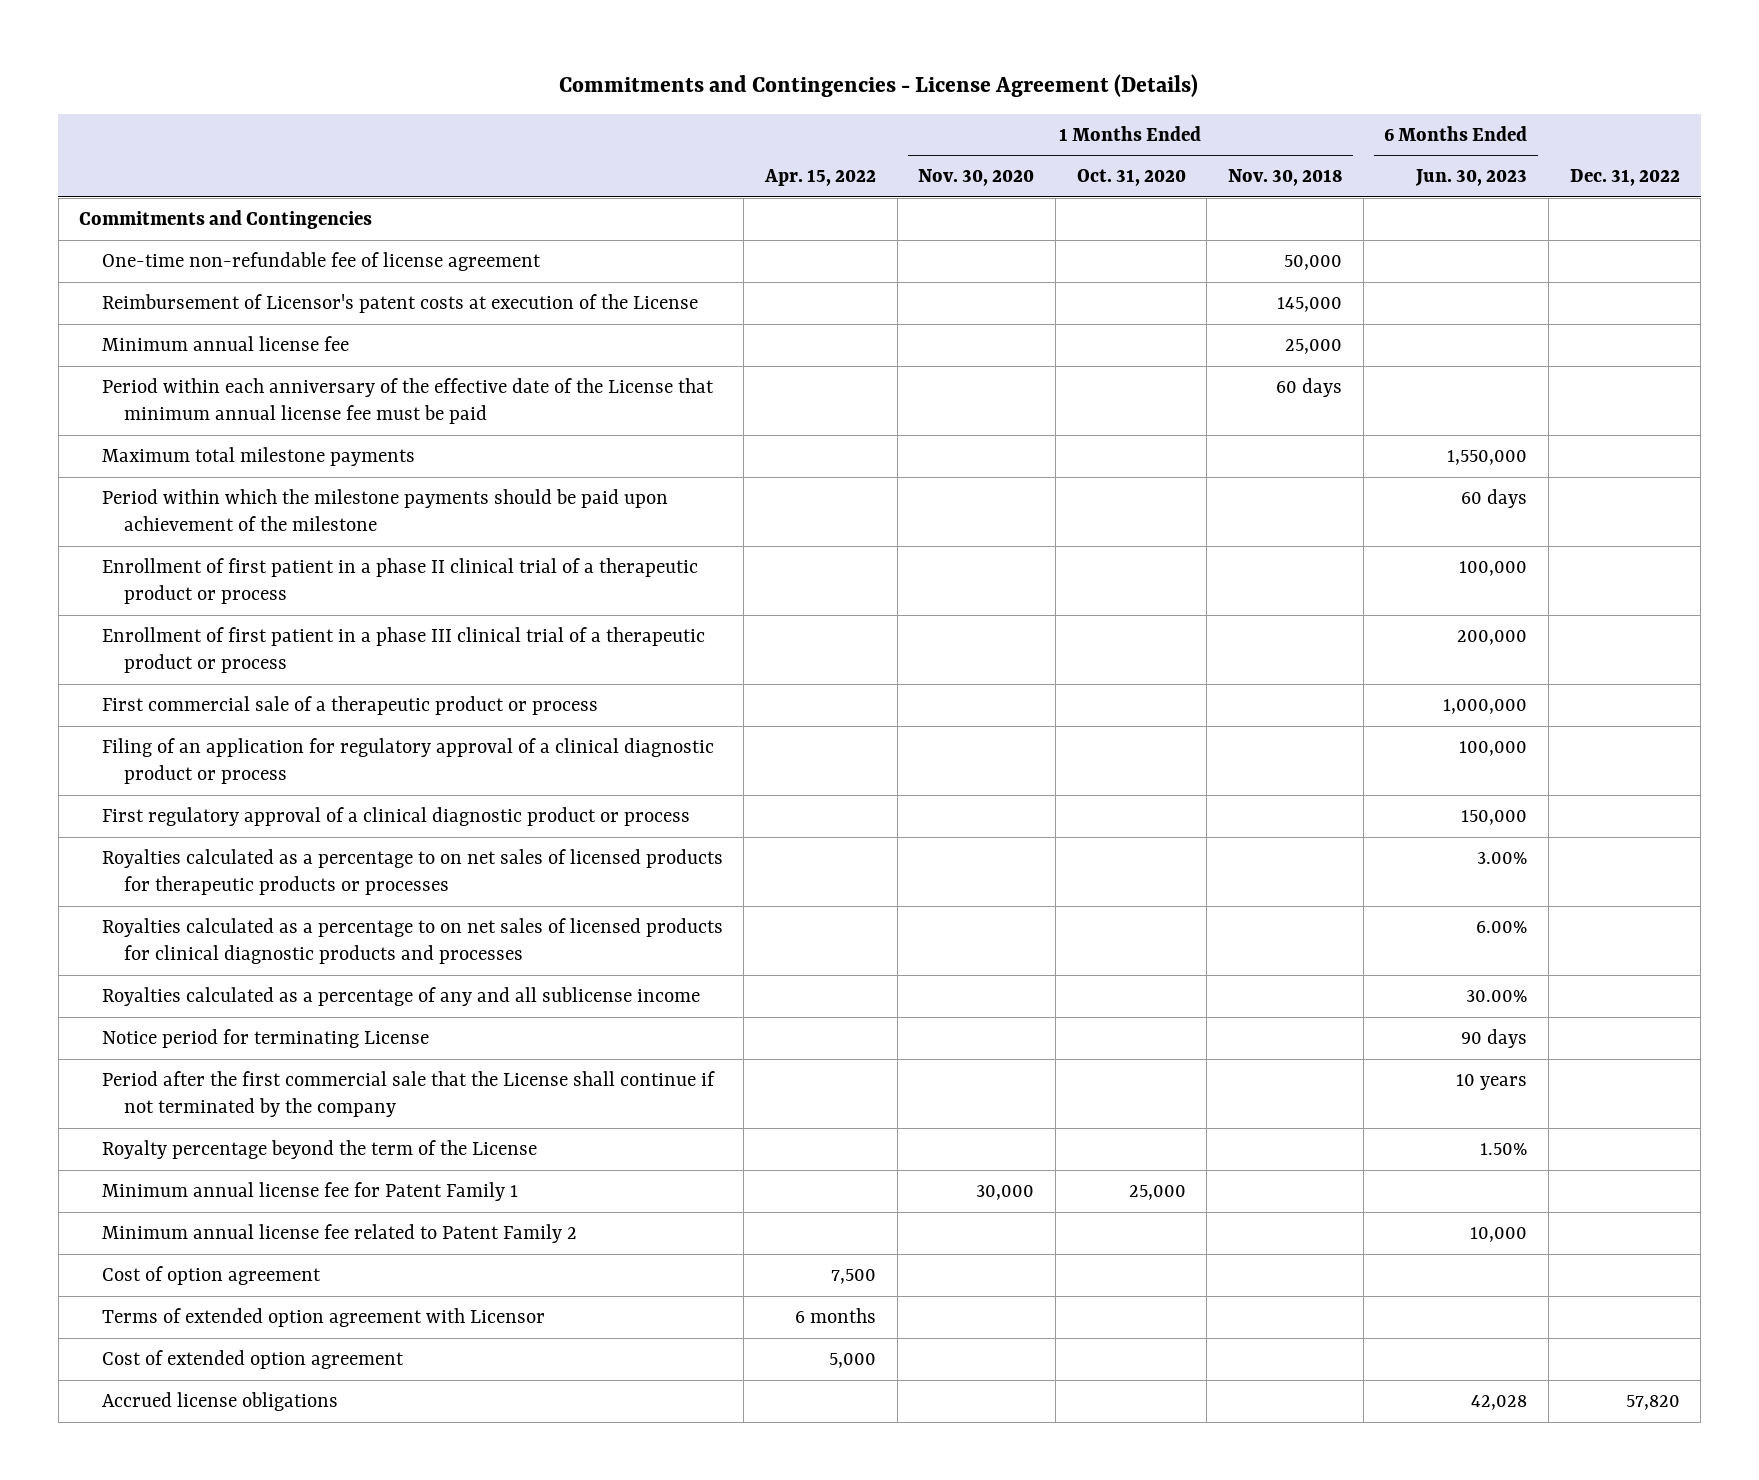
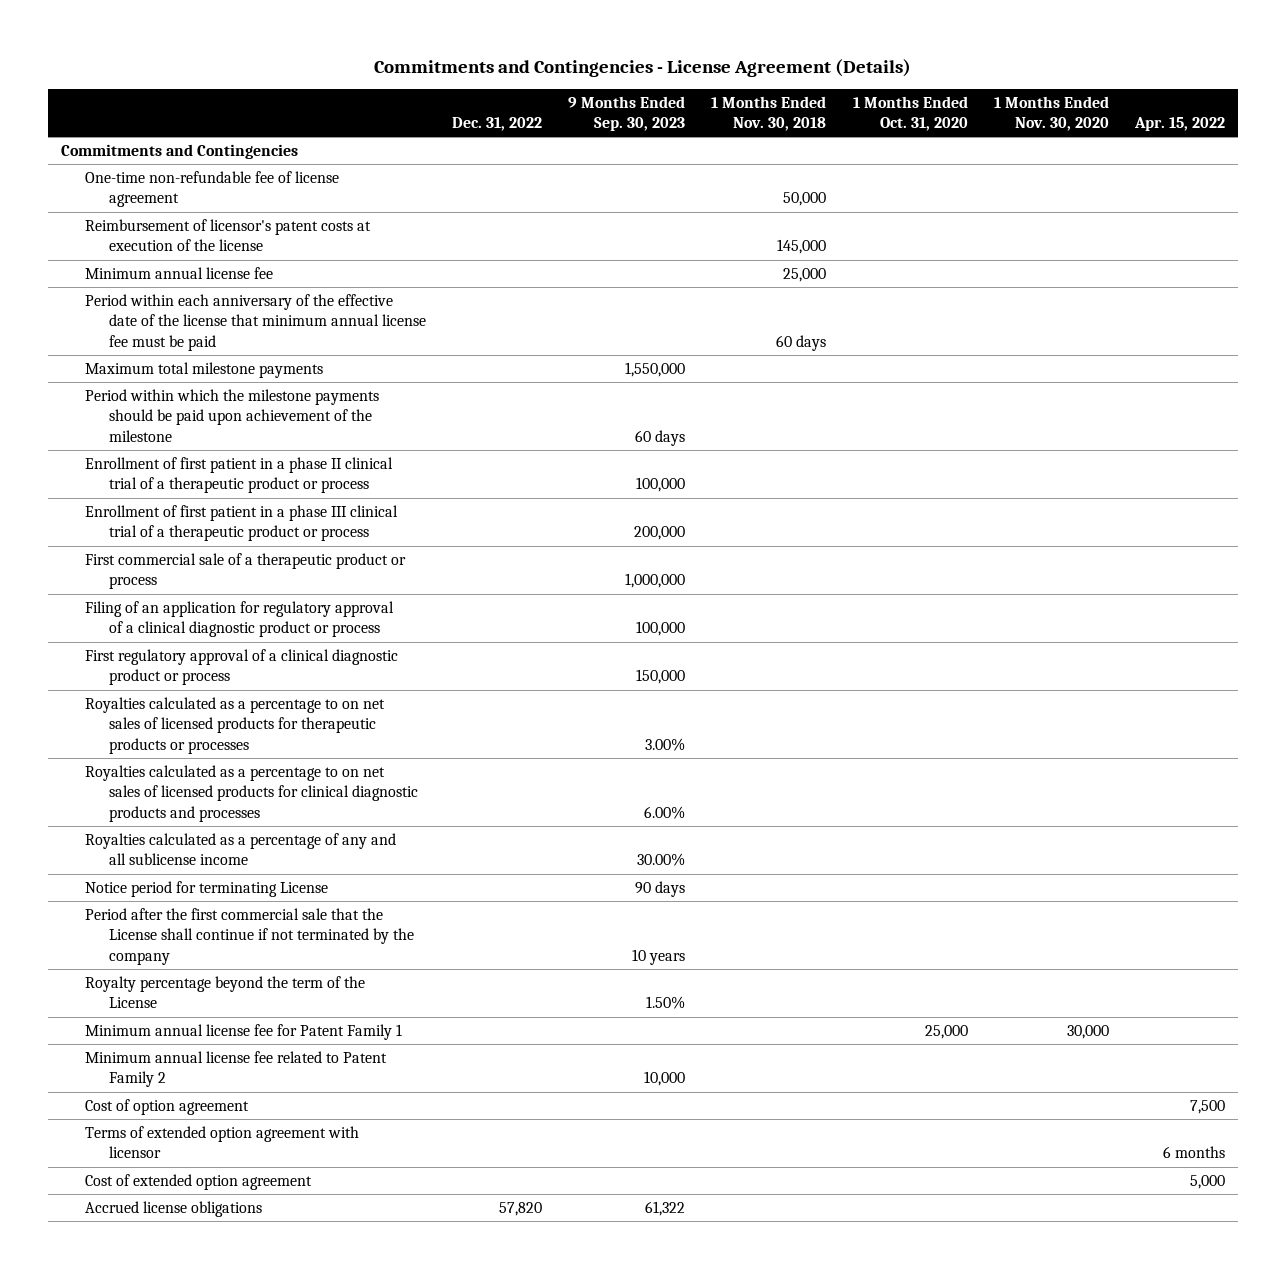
- | Apr. 15, 2022 | 1 Months Ended Nov. 30, 2020 | 1 Months Ended Oct. 31, 2020 | 1 Months Ended Nov. 30, 2018 | 6 Months Ended Jun. 30, 2023 | Dec. 31, 2022
+ | Dec. 31, 2022 | 9 Months Ended Sep. 30, 2023 | 1 Months Ended Nov. 30, 2018 | 1 Months Ended Oct. 31, 2020 | 1 Months Ended Nov. 30, 2020 | Apr. 15, 2022
- Reimbursement of Licensor's patent costs at execution of the License | | | | 145,000 | |
+ Reimbursement of licensor's patent costs at execution of the license | | | 145,000 | | |
- Period within each anniversary of the effective date of the License that minimum annual license fee must be paid | | | | 60 days | |
+ Period within each anniversary of the effective date of the license that minimum annual license fee must be paid | | | 60 days | | |
- Terms of extended option agreement with Licensor | 6 months | | | | |
+ Terms of extended option agreement with licensor | | | | | | 6 months

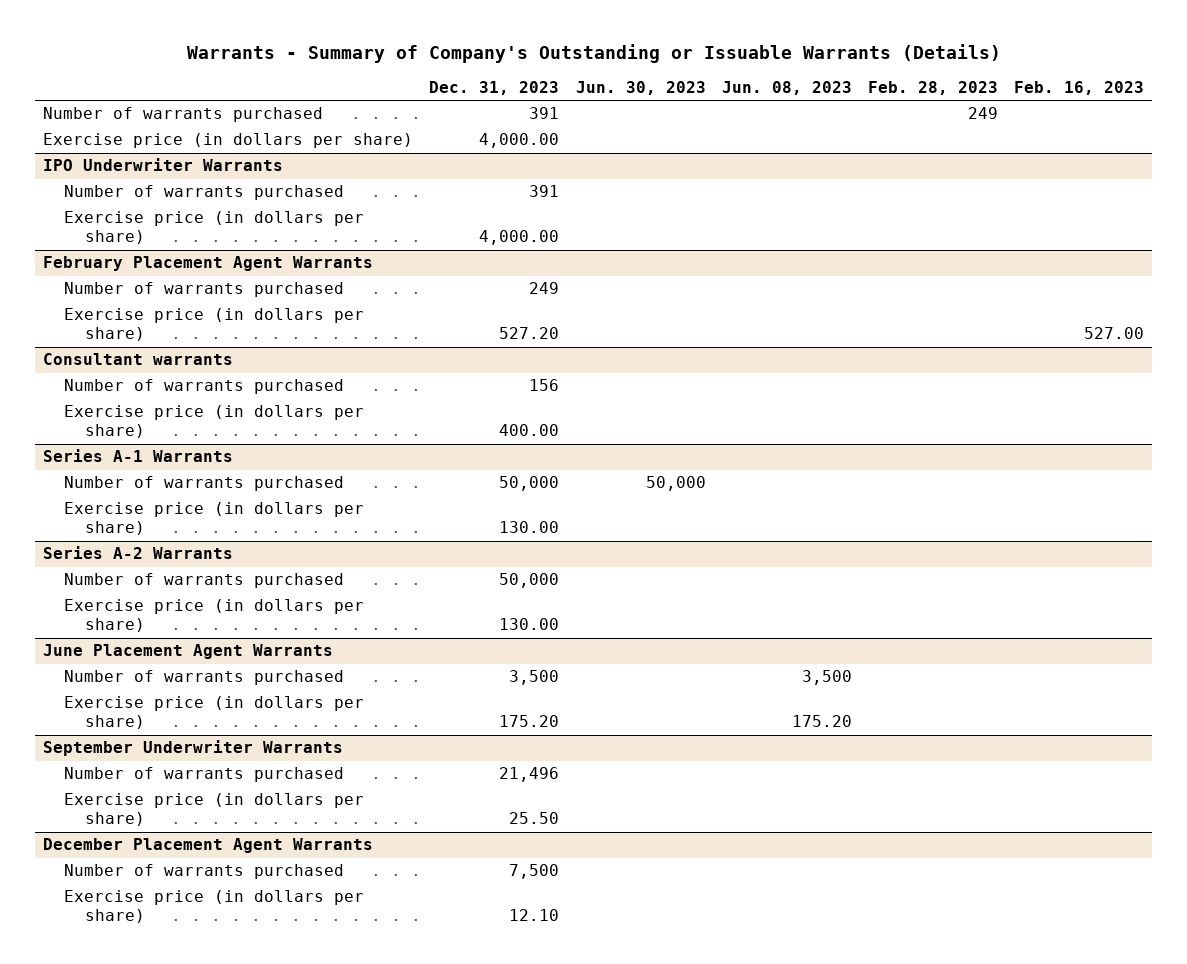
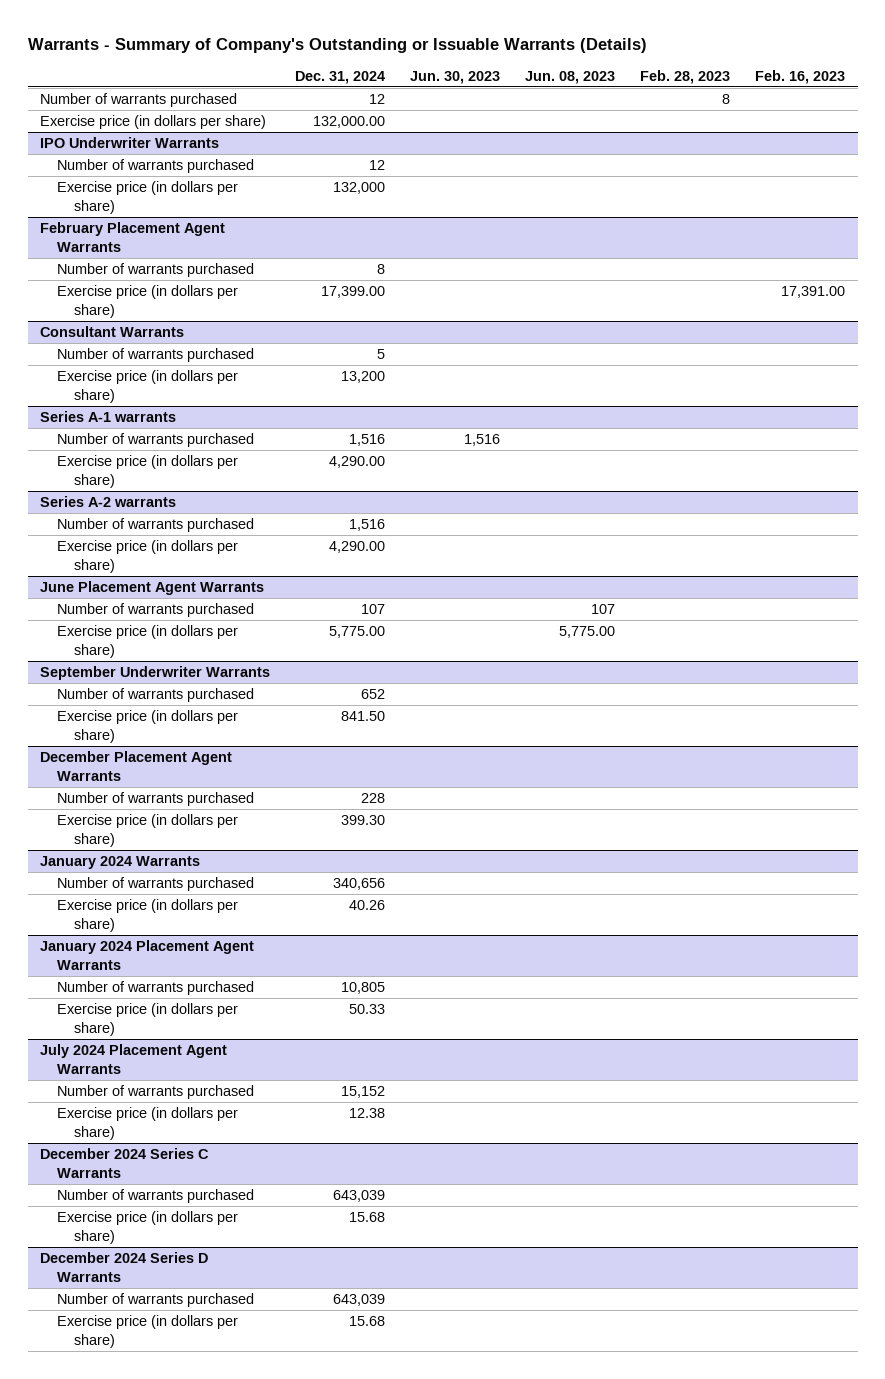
- | Dec. 31, 2023 | Jun. 30, 2023 | Jun. 08, 2023 | Feb. 28, 2023 | Feb. 16, 2023
+ | Dec. 31, 2024 | Jun. 30, 2023 | Jun. 08, 2023 | Feb. 28, 2023 | Feb. 16, 2023
- Number of warrants purchased | 391 | | | 249 |
+ Number of warrants purchased | 12 | | | 8 |
@ February Placement Agent Warrants
- Exercise price (in dollars per share) | 527.20 | | | | 527.00
- Consultant warrants
@ February Placement Agent Warrants
+ Exercise price (in dollars per share) | 17,399.00 | | | | 17,391.00
+ Consultant Warrants
- Series A-1 Warrants
- Number of warrants purchased | 50,000 | 50,000 | | |
+ Series A-1 warrants
+ Number of warrants purchased | 1,516 | 1,516 | | |
- Series A-2 Warrants
+ Series A-2 warrants
@ June Placement Agent Warrants
- Number of warrants purchased | 3,500 | | 3,500 | |
- Exercise price (in dollars per share) | 175.20 | | 175.20 | |
+ Number of warrants purchased | 107 | | 107 | |
+ Exercise price (in dollars per share) | 5,775.00 | | 5,775.00 | |
+ January 2024 Warrants
+ Number of warrants purchased | 340,656 | | | |
+ Exercise price (in dollars per share) | 40.26 | | | |
+ January 2024 Placement Agent Warrants
+ Number of warrants purchased | 10,805 | | | |
+ Exercise price (in dollars per share) | 50.33 | | | |
+ July 2024 Placement Agent Warrants
+ Number of warrants purchased | 15,152 | | | |
+ Exercise price (in dollars per share) | 12.38 | | | |
+ December 2024 Series C Warrants
+ Number of warrants purchased | 643,039 | | | |
+ Exercise price (in dollars per share) | 15.68 | | | |
+ December 2024 Series D Warrants
+ Number of warrants purchased | 643,039 | | | |
+ Exercise price (in dollars per share) | 15.68 | | | |

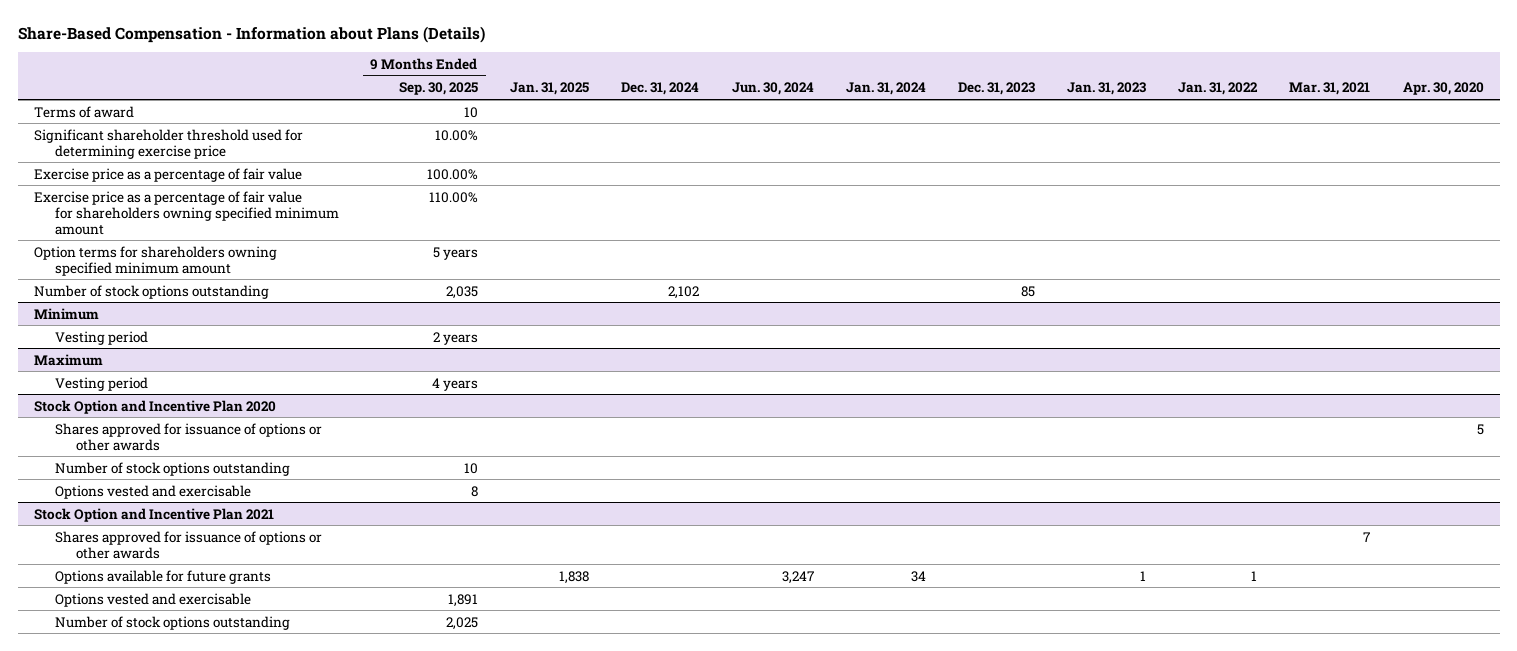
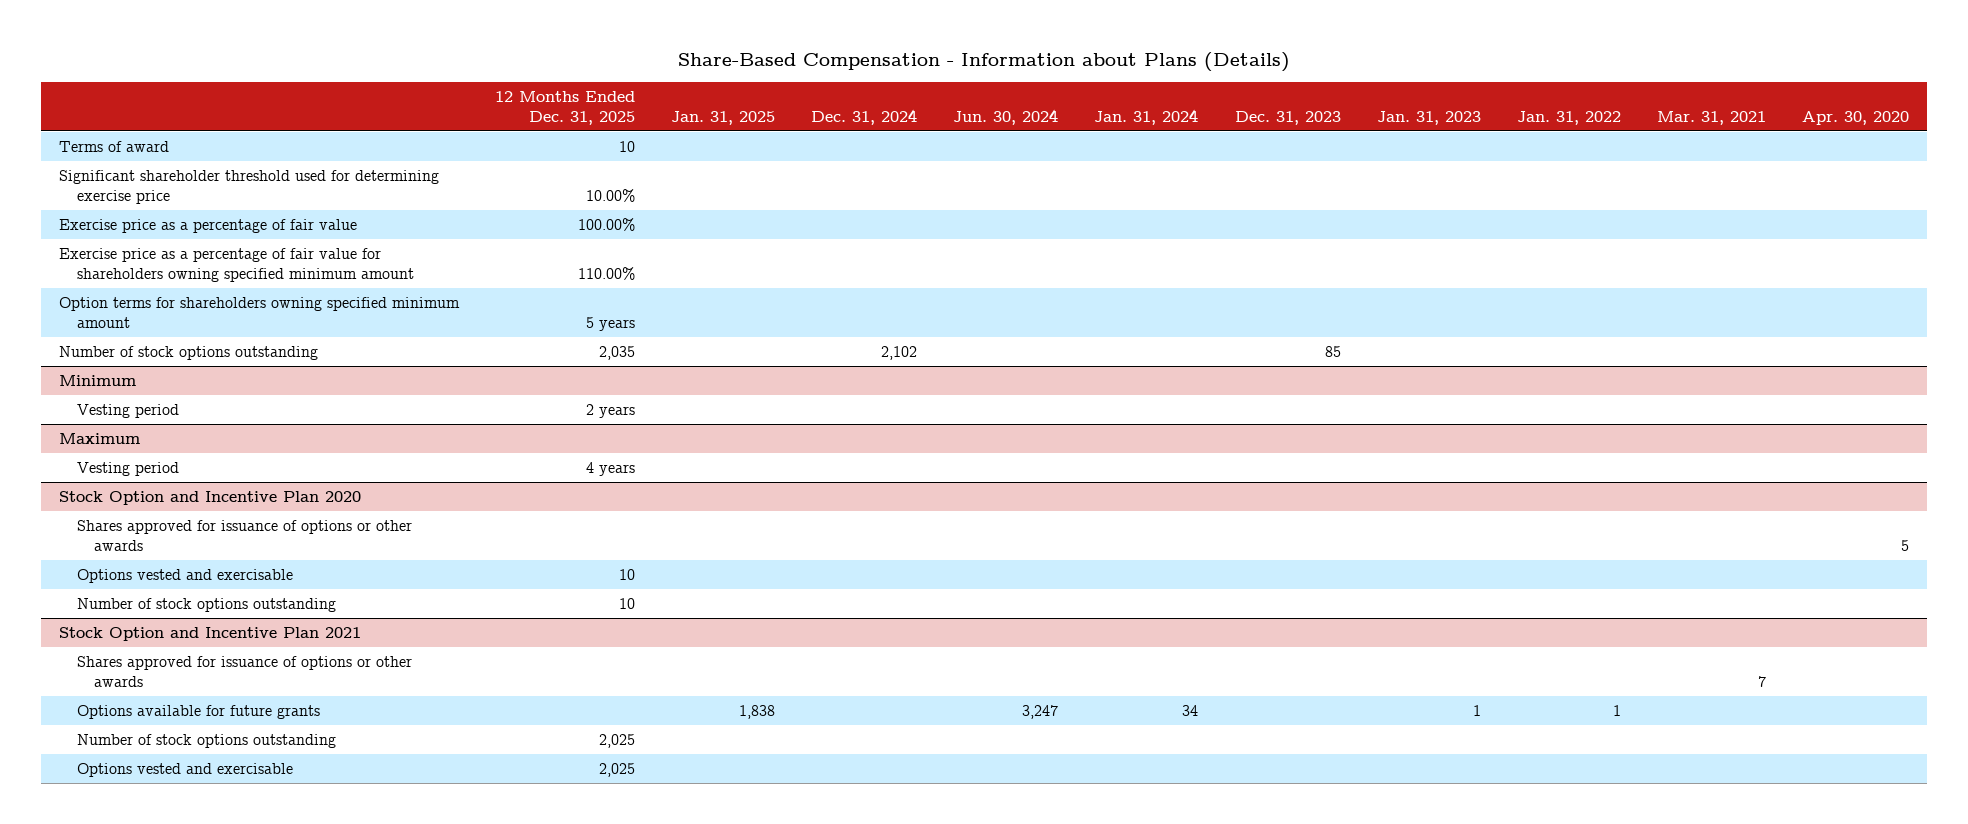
- | 9 Months Ended Sep. 30, 2025 | Jan. 31, 2025 | Dec. 31, 2024 | Jun. 30, 2024 | Jan. 31, 2024 | Dec. 31, 2023 | Jan. 31, 2023 | Jan. 31, 2022 | Mar. 31, 2021 | Apr. 30, 2020
+ | 12 Months Ended Dec. 31, 2025 | Jan. 31, 2025 | Dec. 31, 2024 | Jun. 30, 2024 | Jan. 31, 2024 | Dec. 31, 2023 | Jan. 31, 2023 | Jan. 31, 2022 | Mar. 31, 2021 | Apr. 30, 2020
@ Stock Option and Incentive Plan 2020
moved down: Number of stock options outstanding | 10 | | | | | | | | |
@ Stock Option and Incentive Plan 2021
moved down: Options vested and exercisable | 2,025 | | | | | | | | |

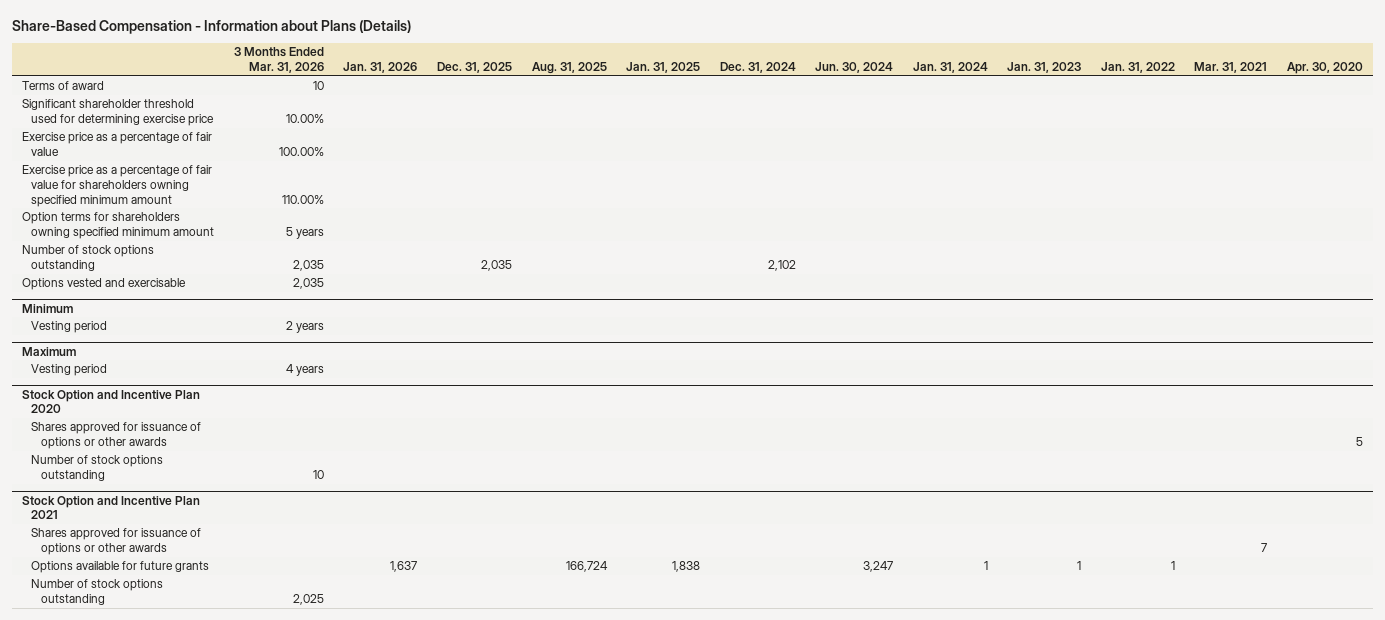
- | 12 Months Ended Dec. 31, 2025 | Jan. 31, 2025 | Dec. 31, 2024 | Jun. 30, 2024 | Jan. 31, 2024 | Dec. 31, 2023 | Jan. 31, 2023 | Jan. 31, 2022 | Mar. 31, 2021 | Apr. 30, 2020
+ | 3 Months Ended Mar. 31, 2026 | Jan. 31, 2026 | Dec. 31, 2025 | Aug. 31, 2025 | Jan. 31, 2025 | Dec. 31, 2024 | Jun. 30, 2024 | Jan. 31, 2024 | Jan. 31, 2023 | Jan. 31, 2022 | Mar. 31, 2021 | Apr. 30, 2020
+ Options vested and exercisable | 2,035 | | | | | | | | | | |
@ Stock Option and Incentive Plan 2020
- Options vested and exercisable | 10 | | | | | | | | |
@ Stock Option and Incentive Plan 2021
- Options available for future grants | | 1,838 | | 3,247 | 34 | | 1 | 1 | |
+ Options available for future grants | | 1,637 | | 166,724 | 1,838 | | 3,247 | 1 | 1 | 1 | |
- Options vested and exercisable | 2,025 | | | | | | | | |

